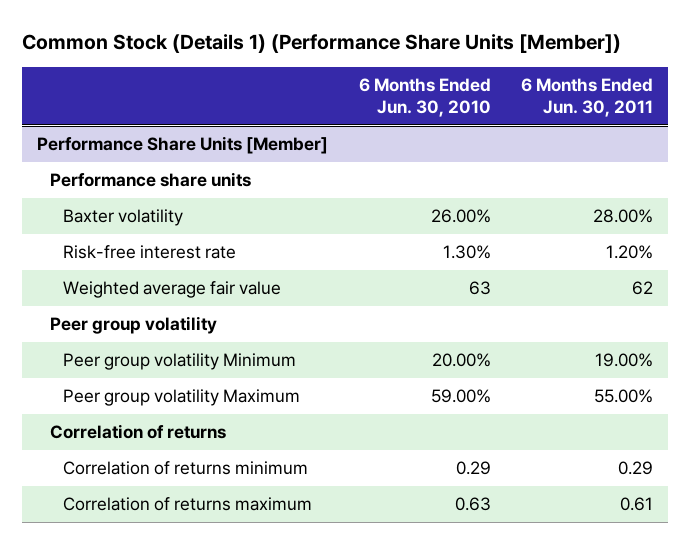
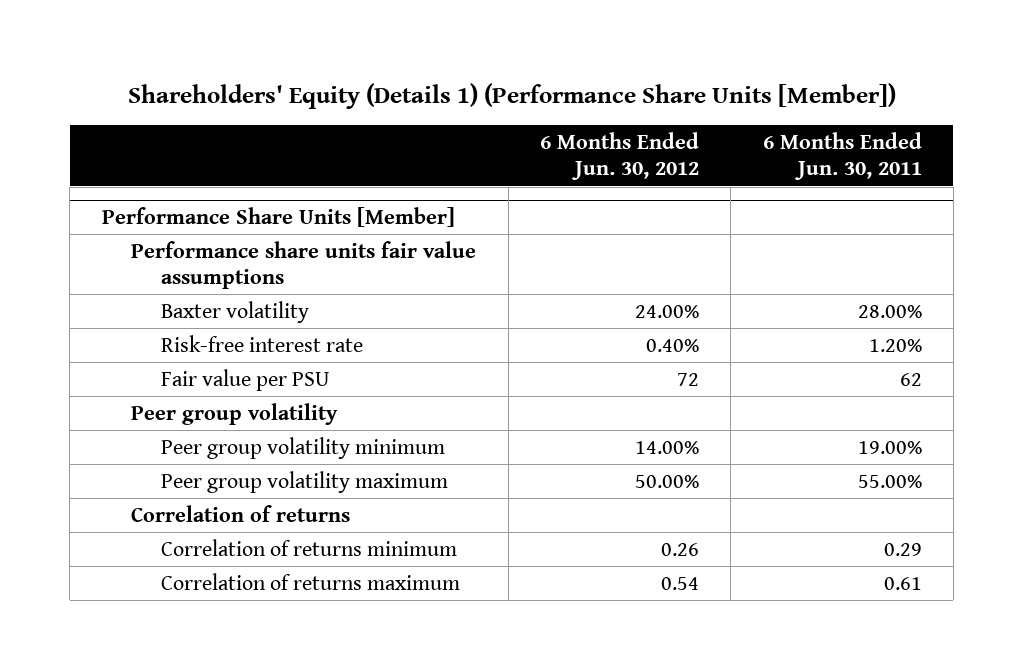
- Common Stock (Details 1) (Performance Share Units [Member])
+ Shareholders' Equity (Details 1) (Performance Share Units [Member])
- | 6 Months Ended Jun. 30, 2010 | 6 Months Ended Jun. 30, 2011
+ | 6 Months Ended Jun. 30, 2012 | 6 Months Ended Jun. 30, 2011
@ Performance Share Units [Member]
- Performance share units
+ Performance share units fair value assumptions
- Weighted average fair value | 63 | 62
+ Fair value per PSU | 72 | 62
- Peer group volatility Minimum | 20.00% | 19.00%
- Peer group volatility Maximum | 59.00% | 55.00%
+ Peer group volatility minimum | 14.00% | 19.00%
+ Peer group volatility maximum | 50.00% | 55.00%

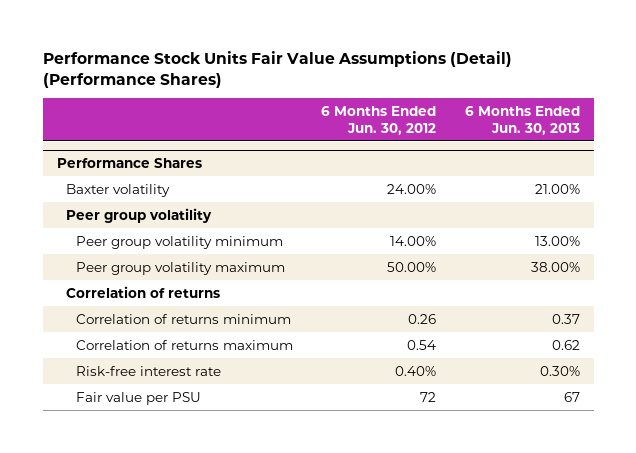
- Shareholders' Equity (Details 1) (Performance Share Units [Member])
+ Performance Stock Units Fair Value Assumptions (Detail) (Performance Shares)
- | 6 Months Ended Jun. 30, 2012 | 6 Months Ended Jun. 30, 2011
+ | 6 Months Ended Jun. 30, 2012 | 6 Months Ended Jun. 30, 2013
- Performance Share Units [Member]
- Performance share units fair value assumptions
+ Performance Shares
- Risk-free interest rate | 0.40% | 1.20%
- Fair value per PSU | 72 | 62
+ Risk-free interest rate | 0.40% | 0.30%
+ Fair value per PSU | 72 | 67

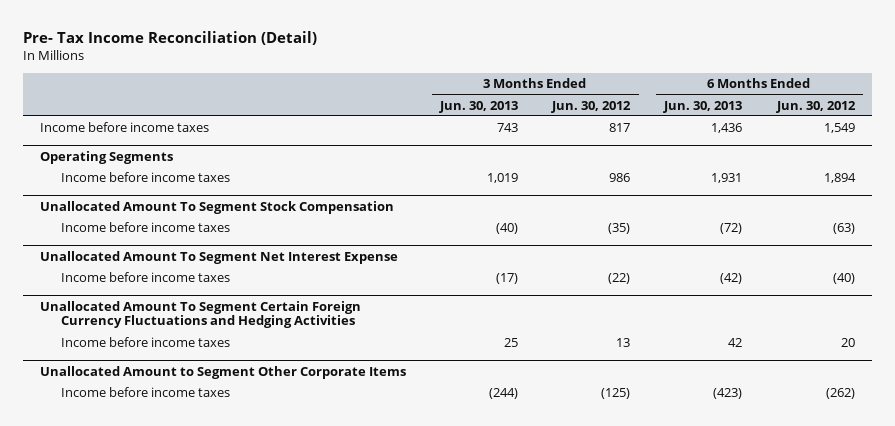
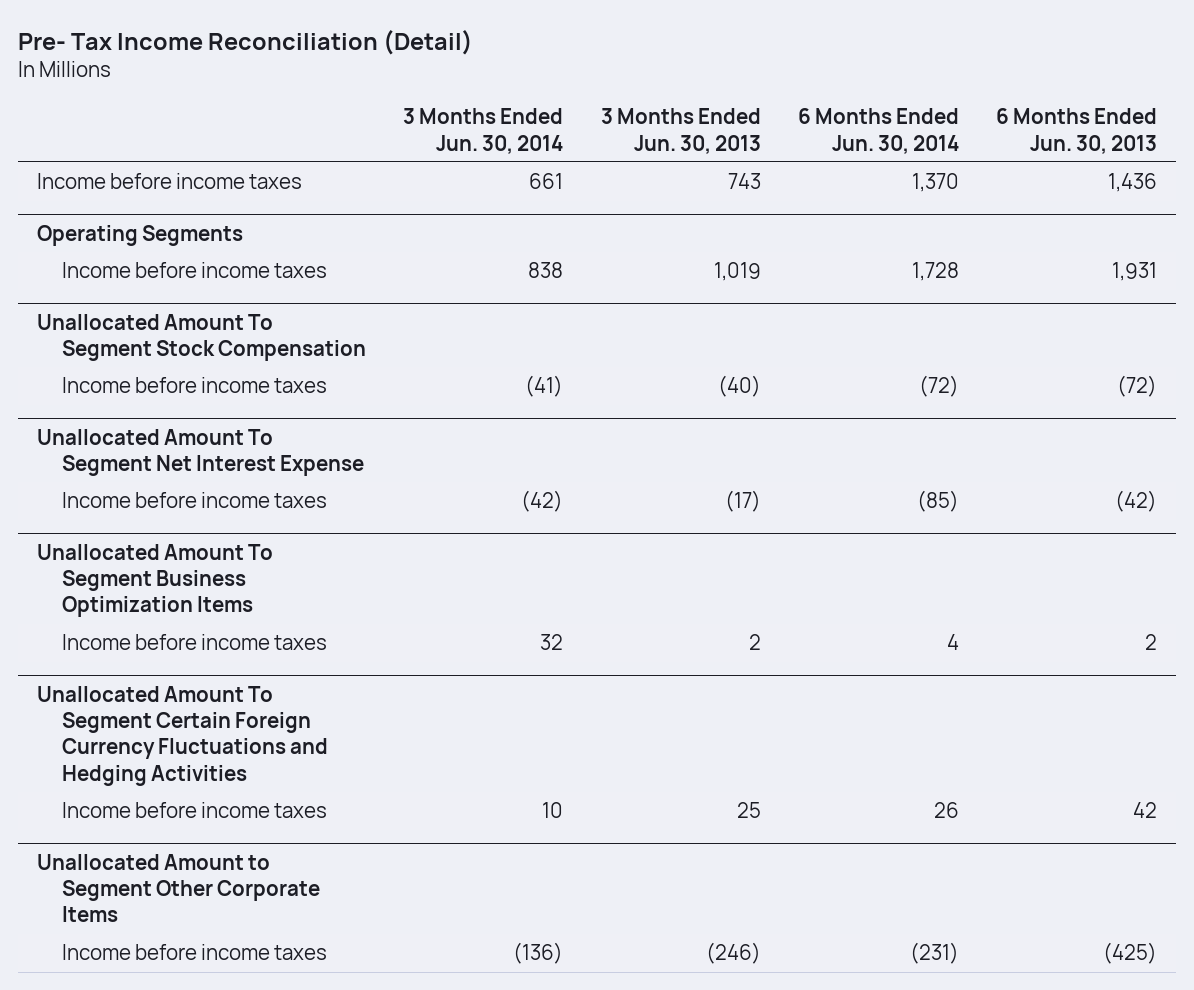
- | 3 Months Ended Jun. 30, 2013 | 3 Months Ended Jun. 30, 2012 | 6 Months Ended Jun. 30, 2013 | 6 Months Ended Jun. 30, 2012
+ | 3 Months Ended Jun. 30, 2014 | 3 Months Ended Jun. 30, 2013 | 6 Months Ended Jun. 30, 2014 | 6 Months Ended Jun. 30, 2013
+ Unallocated Amount To Segment Business Optimization Items
+ Income before income taxes | 32 | 2 | 4 | 2
@ Unallocated Amount to Segment Other Corporate Items
- Income before income taxes | (244) | (125) | (423) | (262)
+ Income before income taxes | (136) | (246) | (231) | (425)

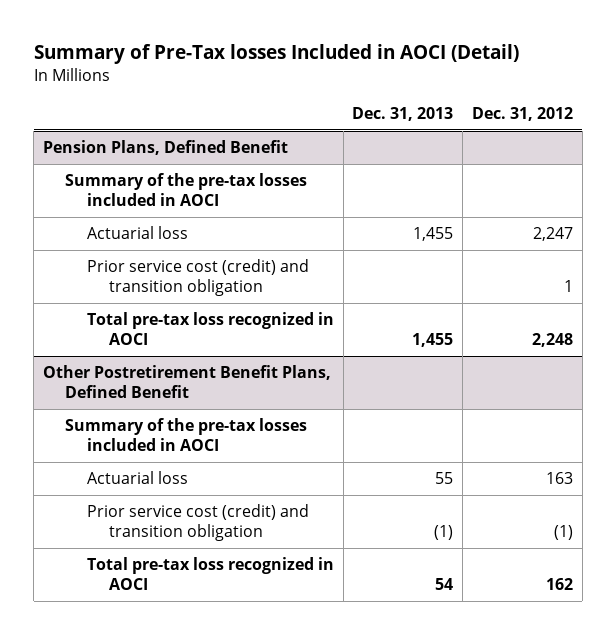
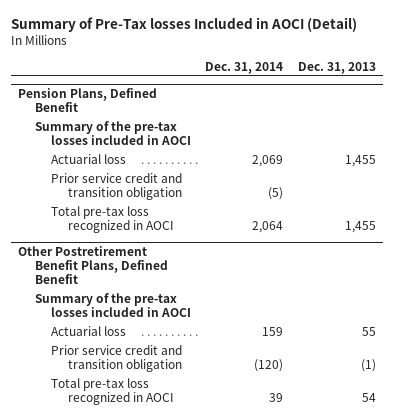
- | Dec. 31, 2013 | Dec. 31, 2012
+ | Dec. 31, 2014 | Dec. 31, 2013
@ Pension Plans, Defined Benefit
- Prior service cost (credit) and transition obligation | | 1
+ Prior service credit and transition obligation | (5) |
@ Other Postretirement Benefit Plans, Defined Benefit
- Prior service cost (credit) and transition obligation | (1) | (1)
+ Prior service credit and transition obligation | (120) | (1)

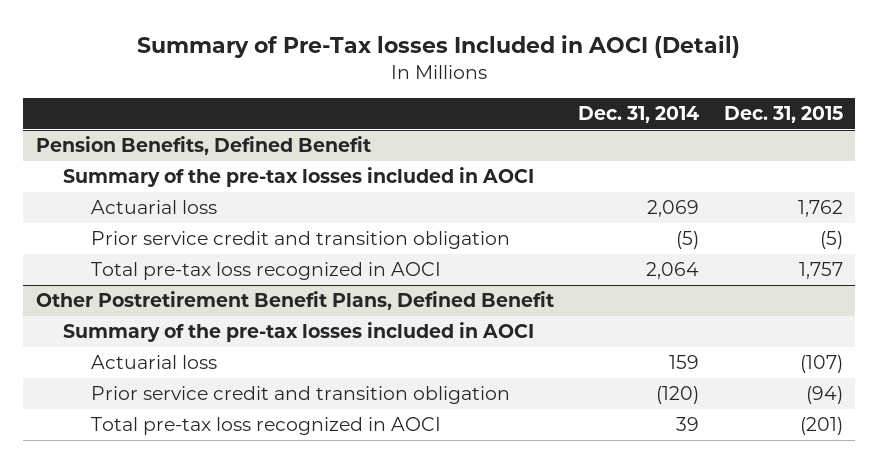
- | Dec. 31, 2014 | Dec. 31, 2013
+ | Dec. 31, 2014 | Dec. 31, 2015
- Pension Plans, Defined Benefit
+ Pension Benefits, Defined Benefit

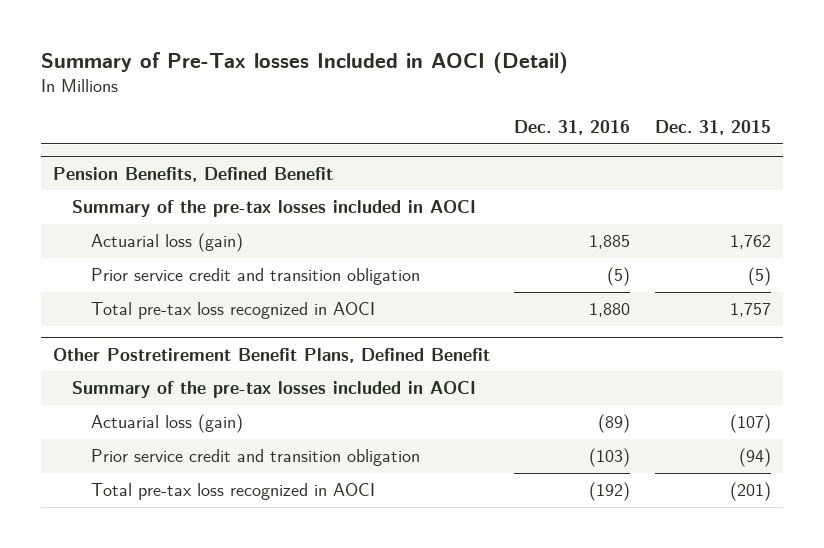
- | Dec. 31, 2014 | Dec. 31, 2015
+ | Dec. 31, 2016 | Dec. 31, 2015
@ Pension Benefits, Defined Benefit
- Actuarial loss | 2,069 | 1,762
+ Actuarial loss (gain) | 1,885 | 1,762
@ Other Postretirement Benefit Plans, Defined Benefit
- Actuarial loss | 159 | (107)
+ Actuarial loss (gain) | (89) | (107)

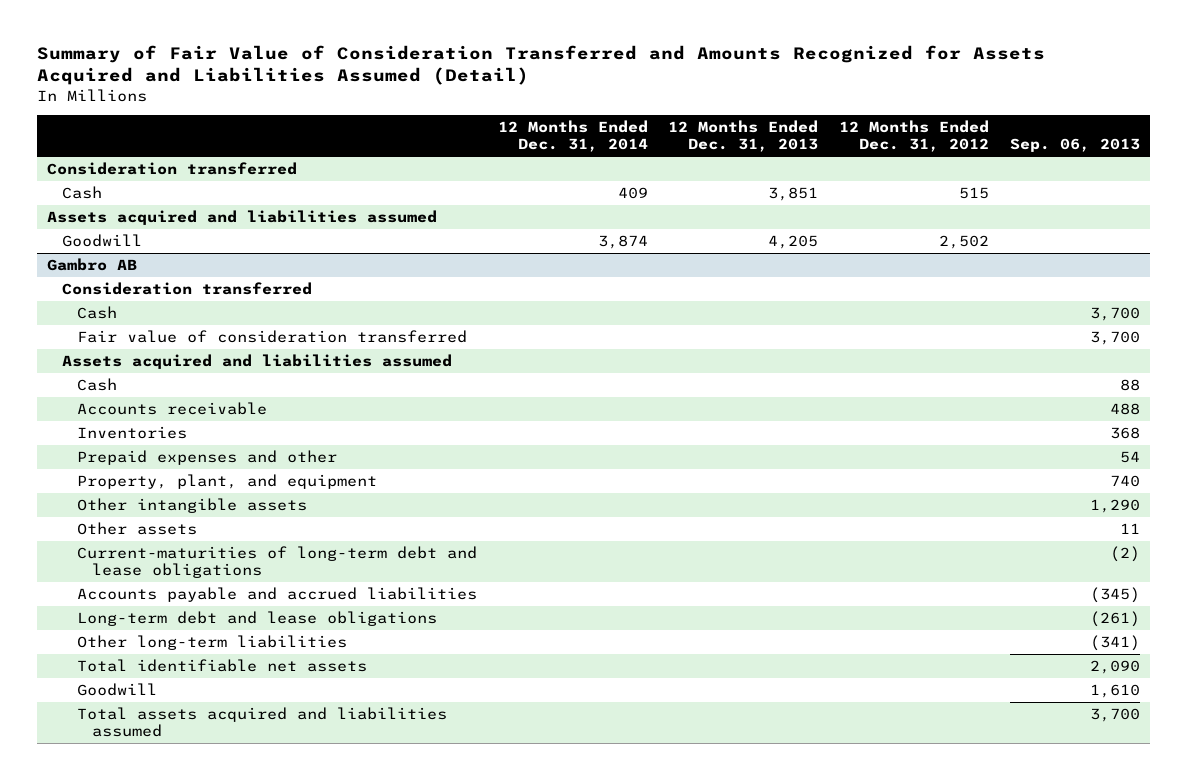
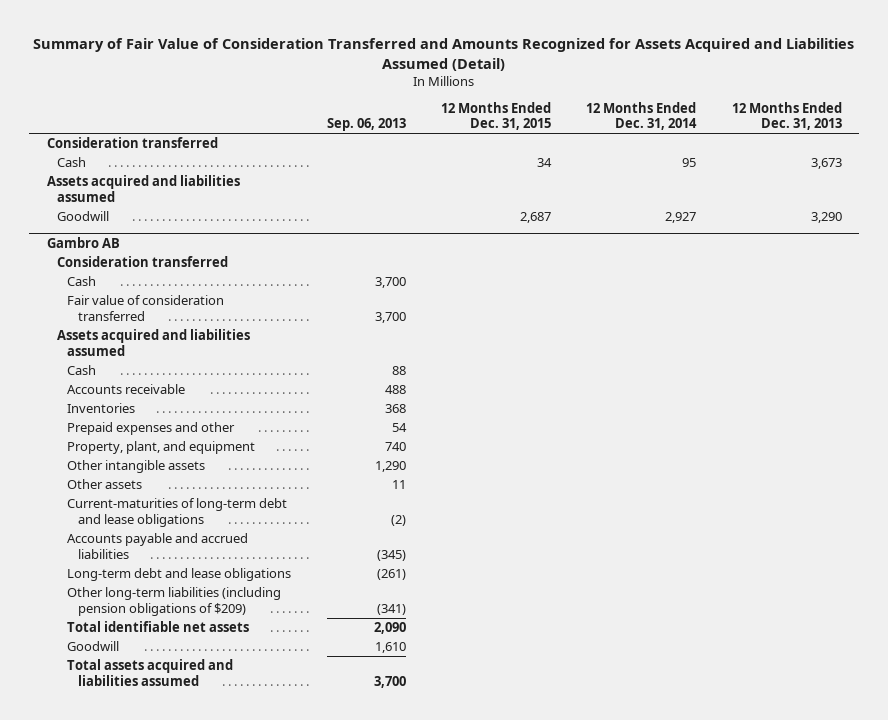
- | 12 Months Ended Dec. 31, 2014 | 12 Months Ended Dec. 31, 2013 | 12 Months Ended Dec. 31, 2012 | Sep. 06, 2013
+ | Sep. 06, 2013 | 12 Months Ended Dec. 31, 2015 | 12 Months Ended Dec. 31, 2014 | 12 Months Ended Dec. 31, 2013
- Cash | 409 | 3,851 | 515 |
+ Cash | | 34 | 95 | 3,673
- Goodwill | 3,874 | 4,205 | 2,502 |
+ Goodwill | | 2,687 | 2,927 | 3,290
@ Gambro AB
- Other long-term liabilities | | | | (341)
+ Other long-term liabilities (including pension obligations of $209) | (341) | | |

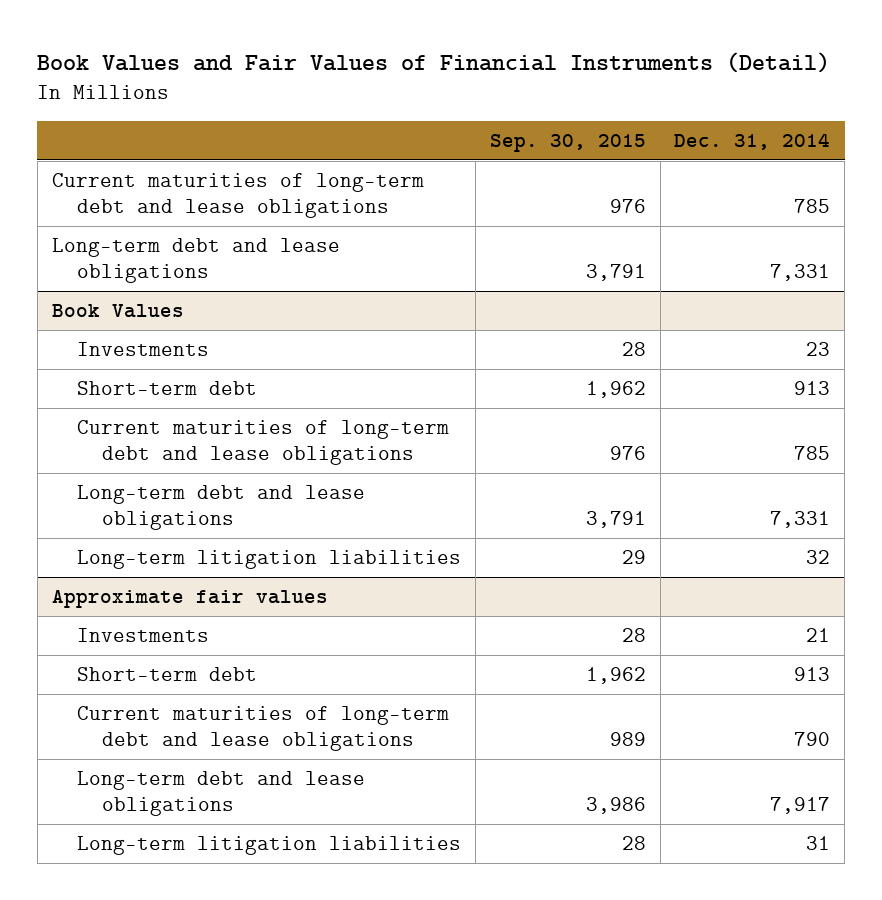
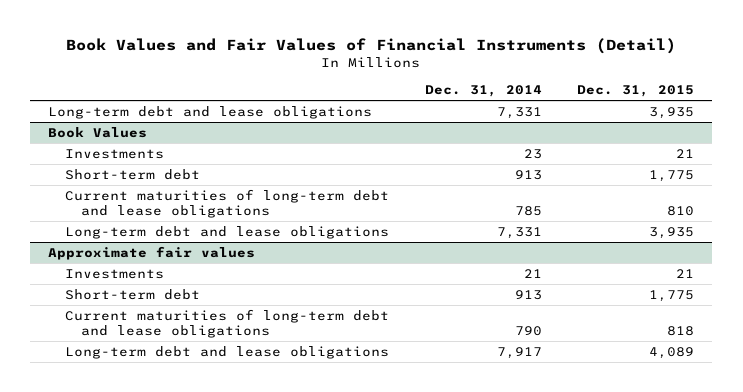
- | Sep. 30, 2015 | Dec. 31, 2014
+ | Dec. 31, 2014 | Dec. 31, 2015
- Current maturities of long-term debt and lease obligations | 976 | 785
@ Book Values
- Long-term litigation liabilities | 29 | 32
@ Approximate fair values
- Long-term litigation liabilities | 28 | 31

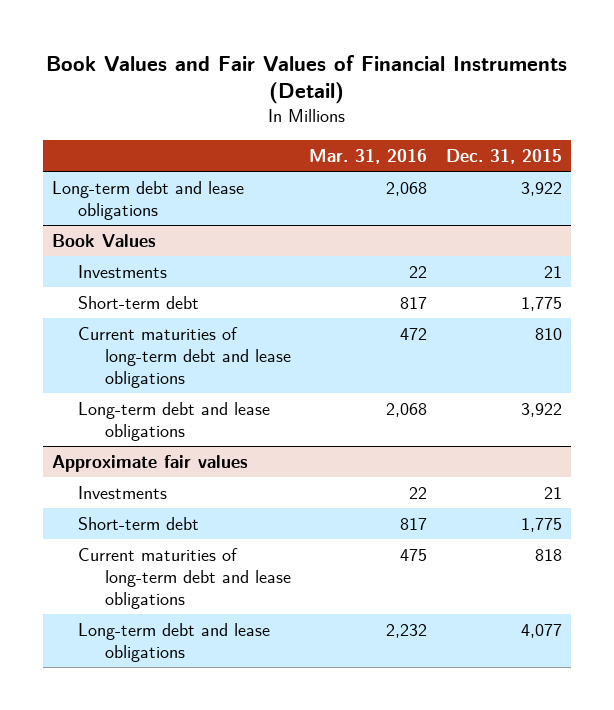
- | Dec. 31, 2014 | Dec. 31, 2015
+ | Mar. 31, 2016 | Dec. 31, 2015
- Long-term debt and lease obligations | 7,331 | 3,935
+ Long-term debt and lease obligations | 2,068 | 3,922
@ Book Values
- Long-term debt and lease obligations | 7,331 | 3,935
+ Long-term debt and lease obligations | 2,068 | 3,922
@ Approximate fair values
- Long-term debt and lease obligations | 7,917 | 4,089
+ Long-term debt and lease obligations | 2,232 | 4,077

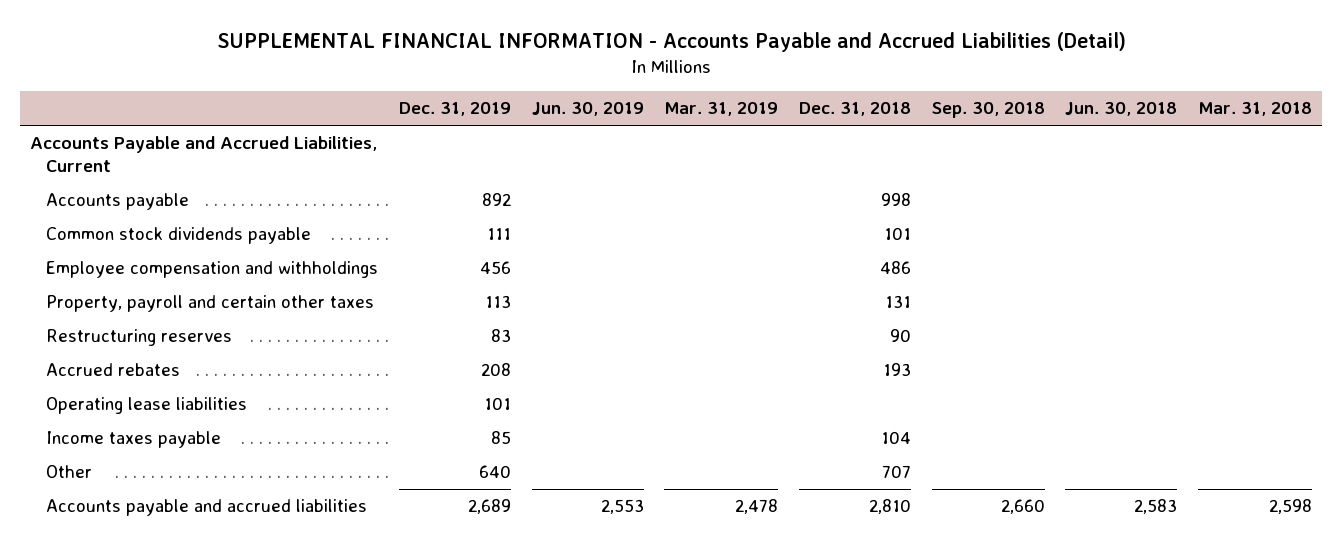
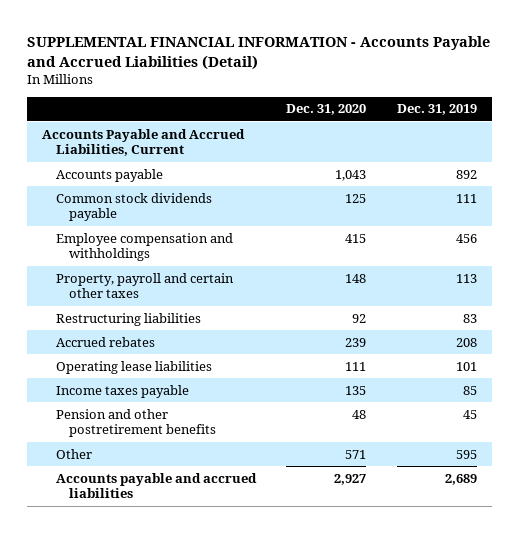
- | Dec. 31, 2019 | Jun. 30, 2019 | Mar. 31, 2019 | Dec. 31, 2018 | Sep. 30, 2018 | Jun. 30, 2018 | Mar. 31, 2018
+ | Dec. 31, 2020 | Dec. 31, 2019
- Restructuring reserves | 83 | | | 90 | | |
+ Restructuring liabilities | 92 | 83
- Other | 640 | | | 707 | | |
+ Pension and other postretirement benefits | 48 | 45
+ Other | 571 | 595

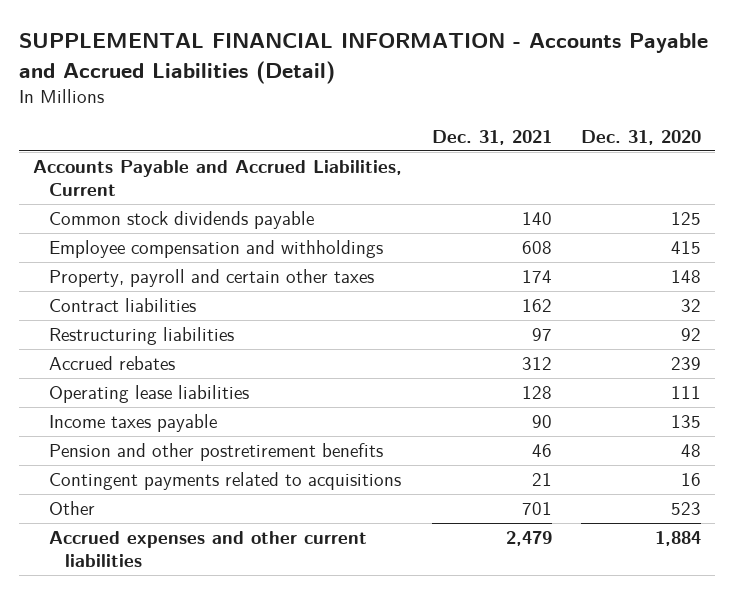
- | Dec. 31, 2020 | Dec. 31, 2019
+ | Dec. 31, 2021 | Dec. 31, 2020
- Accounts payable | 1,043 | 892
+ Contract liabilities | 162 | 32
- Other | 571 | 595
- Accounts payable and accrued liabilities | 2,927 | 2,689
+ Contingent payments related to acquisitions | 21 | 16
+ Other | 701 | 523
+ Accrued expenses and other current liabilities | 2,479 | 1,884

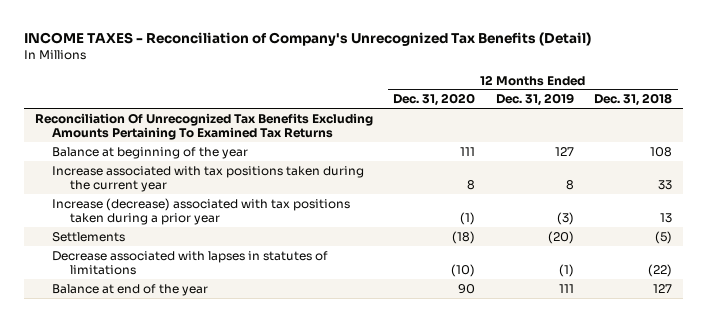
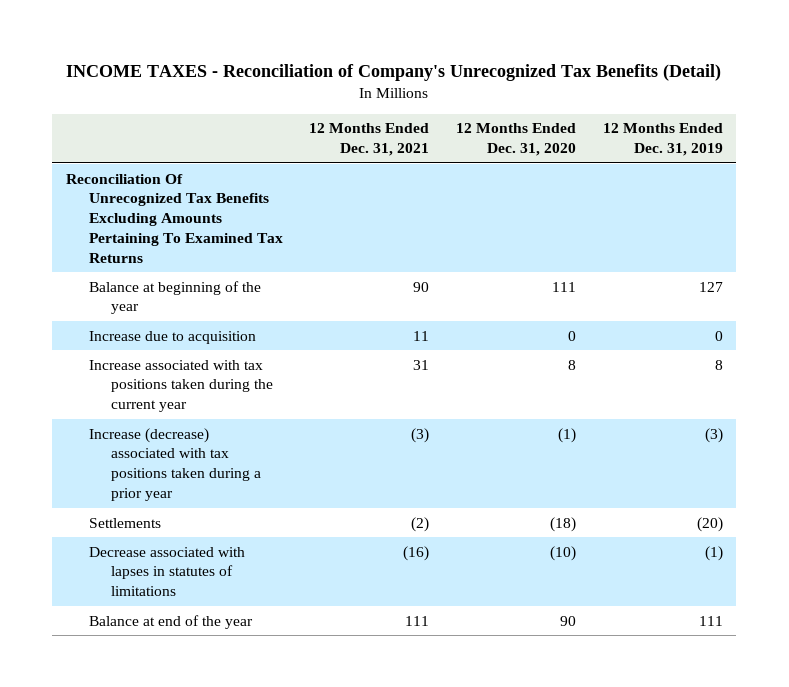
- | 12 Months Ended Dec. 31, 2020 | 12 Months Ended Dec. 31, 2019 | 12 Months Ended Dec. 31, 2018
+ | 12 Months Ended Dec. 31, 2021 | 12 Months Ended Dec. 31, 2020 | 12 Months Ended Dec. 31, 2019
+ Increase due to acquisition | 11 | 0 | 0

